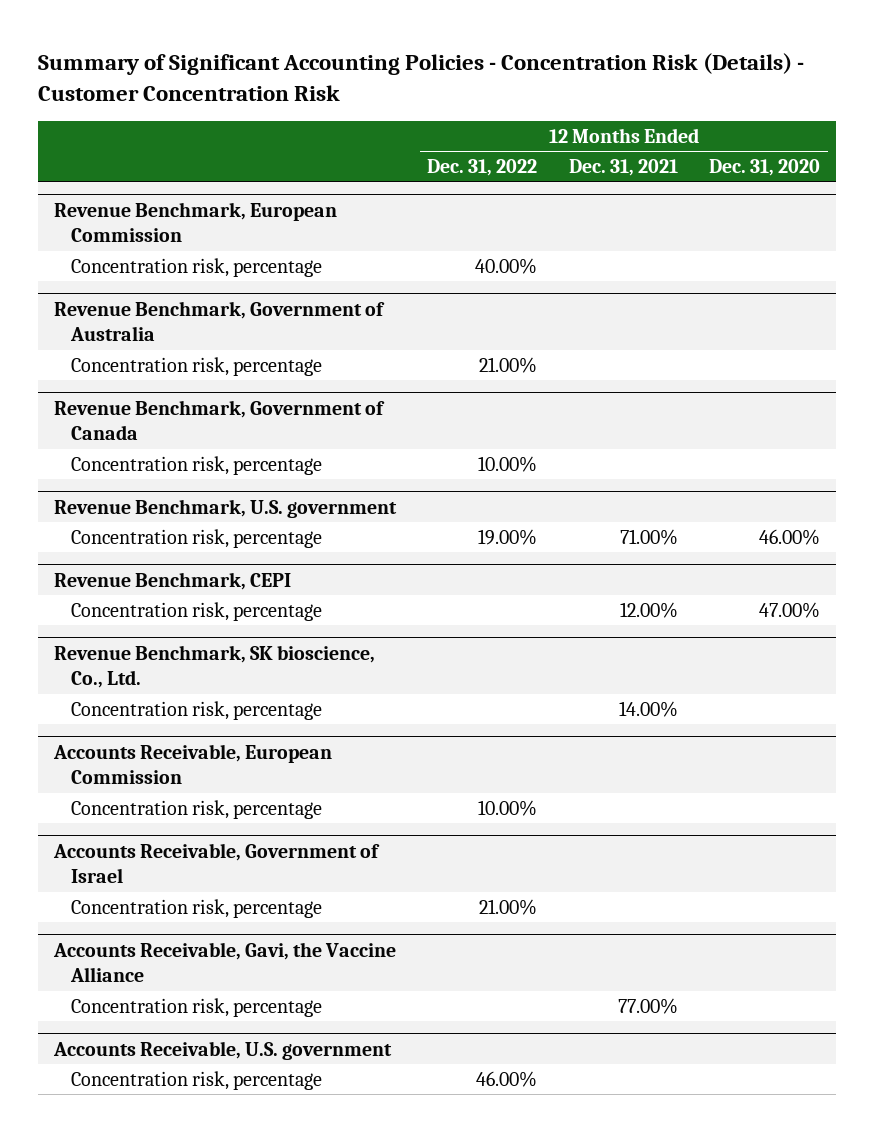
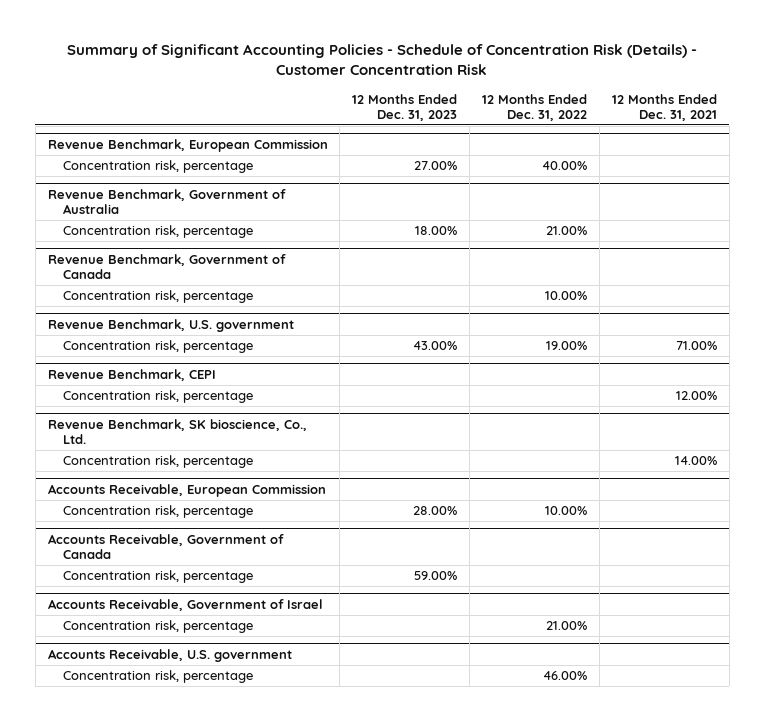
- Summary of Significant Accounting Policies - Concentration Risk (Details) - Customer Concentration Risk
+ Summary of Significant Accounting Policies - Schedule of Concentration Risk (Details) - Customer Concentration Risk
- | 12 Months Ended Dec. 31, 2022 | 12 Months Ended Dec. 31, 2021 | 12 Months Ended Dec. 31, 2020
+ | 12 Months Ended Dec. 31, 2023 | 12 Months Ended Dec. 31, 2022 | 12 Months Ended Dec. 31, 2021
+ Accounts Receivable, Government of Canada
+ Concentration risk, percentage | 59.00% | |
- Accounts Receivable, Gavi, the Vaccine Alliance
- Concentration risk, percentage | | 77.00% |

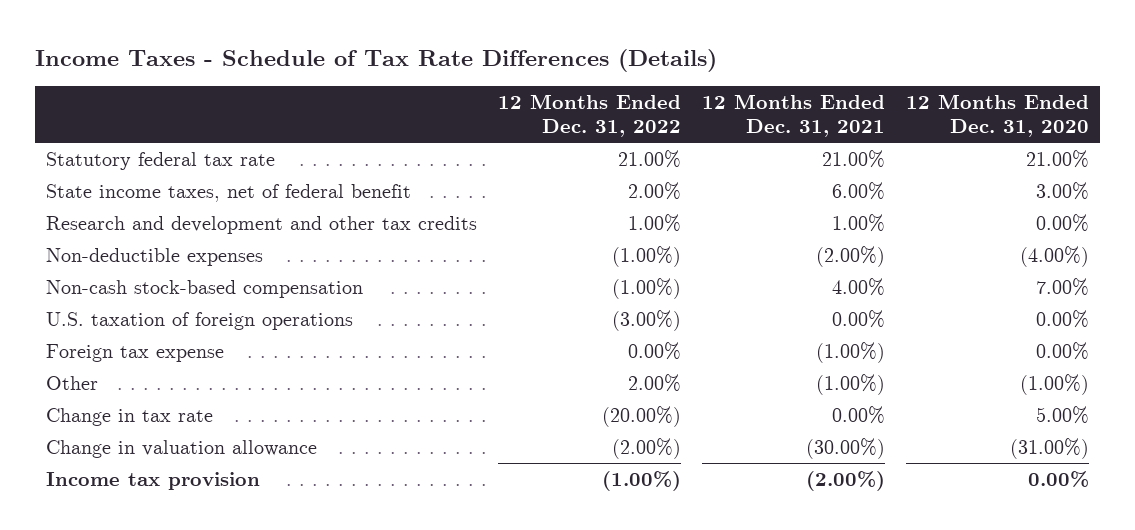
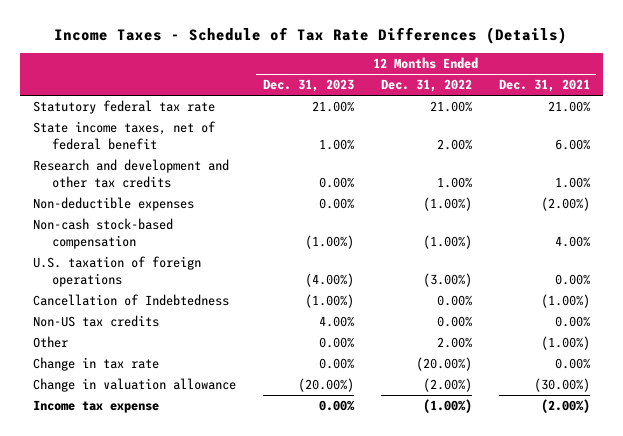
- | 12 Months Ended Dec. 31, 2022 | 12 Months Ended Dec. 31, 2021 | 12 Months Ended Dec. 31, 2020
+ | 12 Months Ended Dec. 31, 2023 | 12 Months Ended Dec. 31, 2022 | 12 Months Ended Dec. 31, 2021
- Foreign tax expense | 0.00% | (1.00%) | 0.00%
+ Cancellation of Indebtedness | (1.00%) | 0.00% | (1.00%)
+ Non-US tax credits | 4.00% | 0.00% | 0.00%
- Income tax provision | (1.00%) | (2.00%) | 0.00%
+ Income tax expense | 0.00% | (1.00%) | (2.00%)

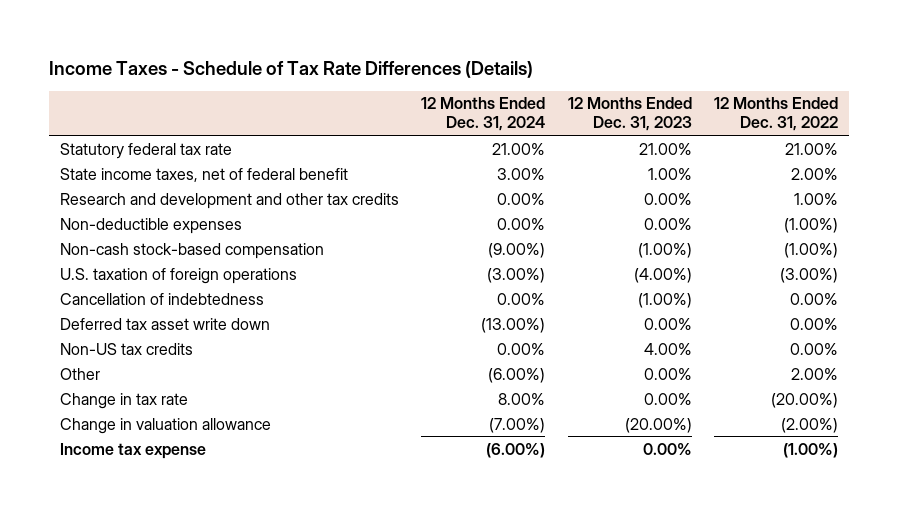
- | 12 Months Ended Dec. 31, 2023 | 12 Months Ended Dec. 31, 2022 | 12 Months Ended Dec. 31, 2021
+ | 12 Months Ended Dec. 31, 2024 | 12 Months Ended Dec. 31, 2023 | 12 Months Ended Dec. 31, 2022
- Cancellation of Indebtedness | (1.00%) | 0.00% | (1.00%)
+ Cancellation of indebtedness | 0.00% | (1.00%) | 0.00%
+ Deferred tax asset write down | (13.00%) | 0.00% | 0.00%

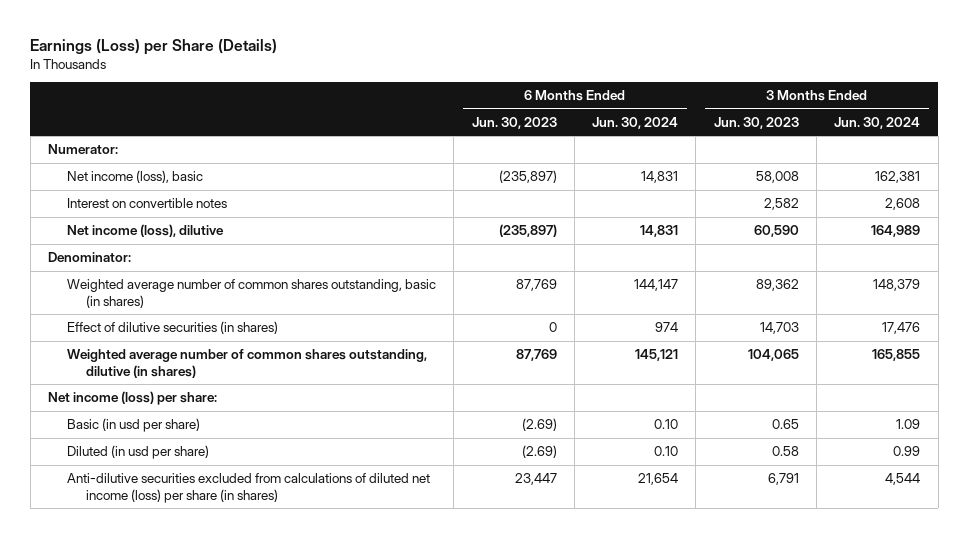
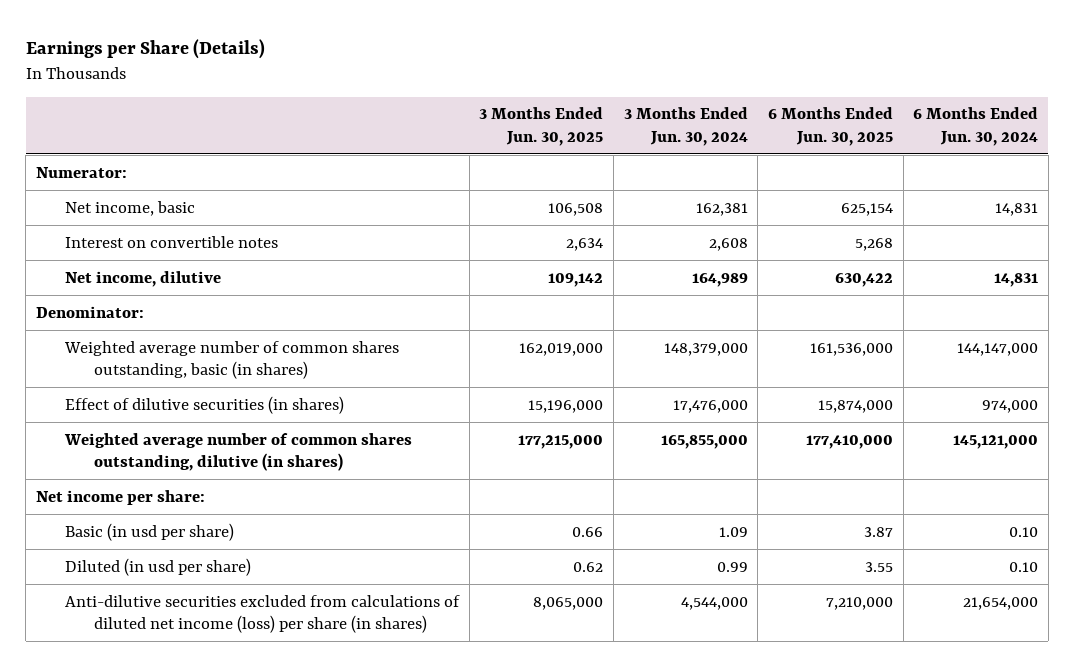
- Earnings (Loss) per Share (Details)
+ Earnings per Share (Details)
- | 6 Months Ended Jun. 30, 2023 | 6 Months Ended Jun. 30, 2024 | 3 Months Ended Jun. 30, 2023 | 3 Months Ended Jun. 30, 2024
+ | 3 Months Ended Jun. 30, 2025 | 3 Months Ended Jun. 30, 2024 | 6 Months Ended Jun. 30, 2025 | 6 Months Ended Jun. 30, 2024
- Net income (loss), basic | (235,897) | 14,831 | 58,008 | 162,381
+ Net income, basic | 106,508 | 162,381 | 625,154 | 14,831
- Net income (loss), dilutive | (235,897) | 14,831 | 60,590 | 164,989
+ Net income, dilutive | 109,142 | 164,989 | 630,422 | 14,831
- Weighted average number of common shares outstanding, basic (in shares) | 87,769 | 144,147 | 89,362 | 148,379
- Effect of dilutive securities (in shares) | 0 | 974 | 14,703 | 17,476
- Weighted average number of common shares outstanding, dilutive (in shares) | 87,769 | 145,121 | 104,065 | 165,855
- Net income (loss) per share:
+ Weighted average number of common shares outstanding, basic (in shares) | 162,019,000 | 148,379,000 | 161,536,000 | 144,147,000
+ Effect of dilutive securities (in shares) | 15,196,000 | 17,476,000 | 15,874,000 | 974,000
+ Weighted average number of common shares outstanding, dilutive (in shares) | 177,215,000 | 165,855,000 | 177,410,000 | 145,121,000
+ Net income per share:
- Anti-dilutive securities excluded from calculations of diluted net income (loss) per share (in shares) | 23,447 | 21,654 | 6,791 | 4,544
+ Anti-dilutive securities excluded from calculations of diluted net income (loss) per share (in shares) | 8,065,000 | 4,544,000 | 7,210,000 | 21,654,000

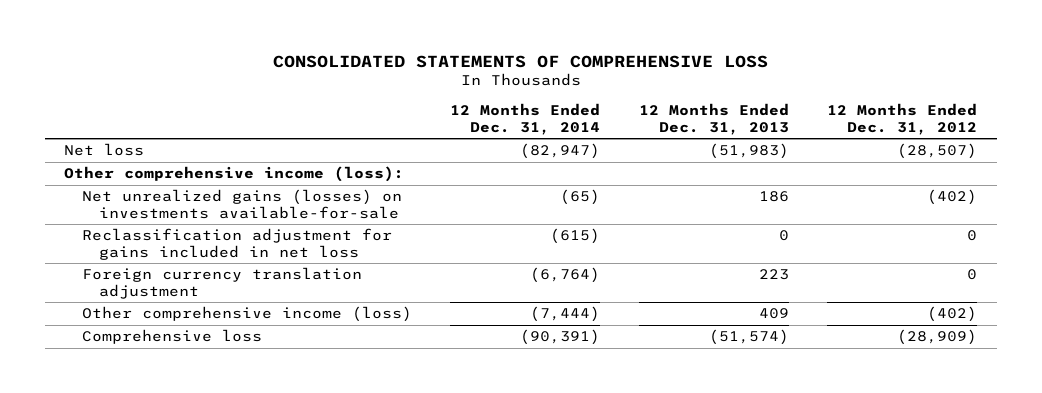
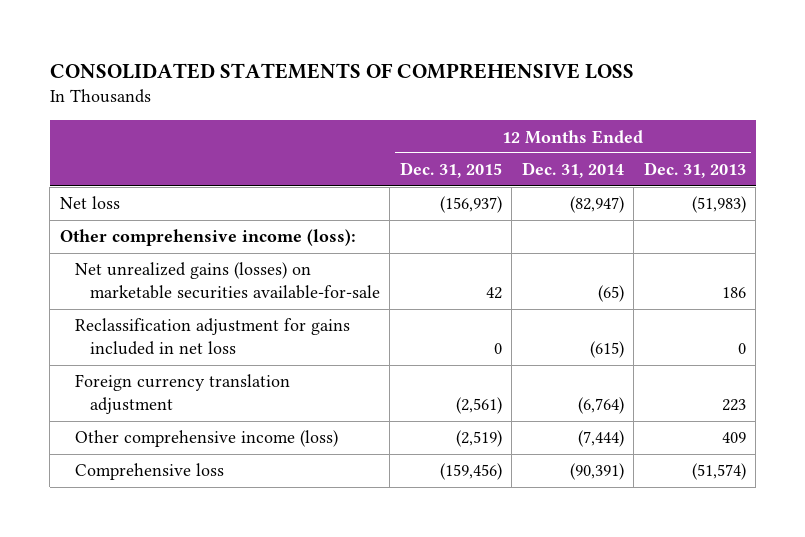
- | 12 Months Ended Dec. 31, 2014 | 12 Months Ended Dec. 31, 2013 | 12 Months Ended Dec. 31, 2012
+ | 12 Months Ended Dec. 31, 2015 | 12 Months Ended Dec. 31, 2014 | 12 Months Ended Dec. 31, 2013
- Net unrealized gains (losses) on investments available-for-sale | (65) | 186 | (402)
+ Net unrealized gains (losses) on marketable securities available-for-sale | 42 | (65) | 186

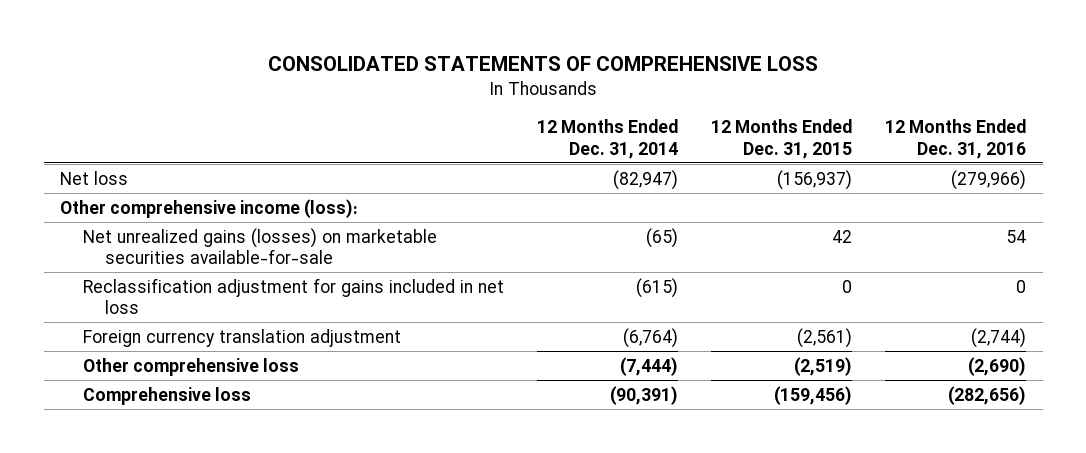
- | 12 Months Ended Dec. 31, 2015 | 12 Months Ended Dec. 31, 2014 | 12 Months Ended Dec. 31, 2013
+ | 12 Months Ended Dec. 31, 2014 | 12 Months Ended Dec. 31, 2015 | 12 Months Ended Dec. 31, 2016
- Other comprehensive income (loss) | (2,519) | (7,444) | 409
+ Other comprehensive loss | (7,444) | (2,519) | (2,690)

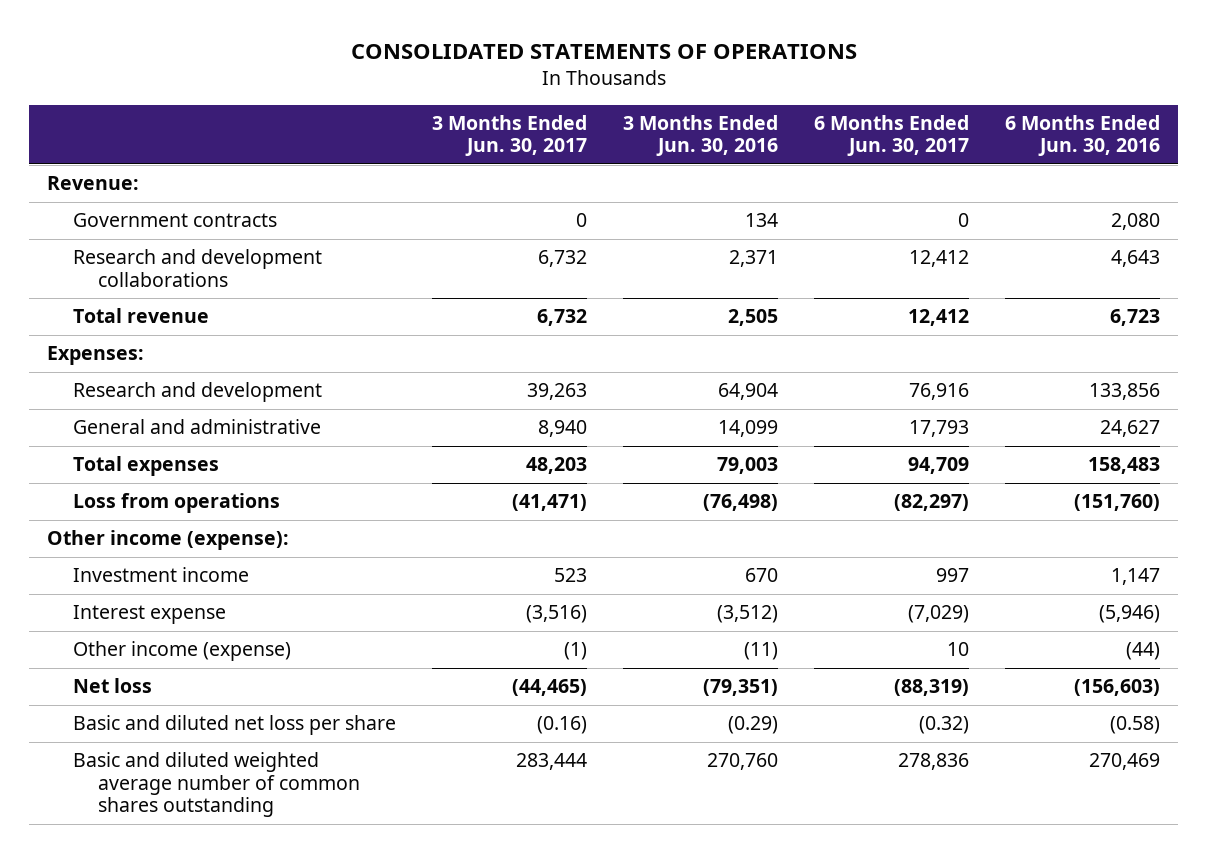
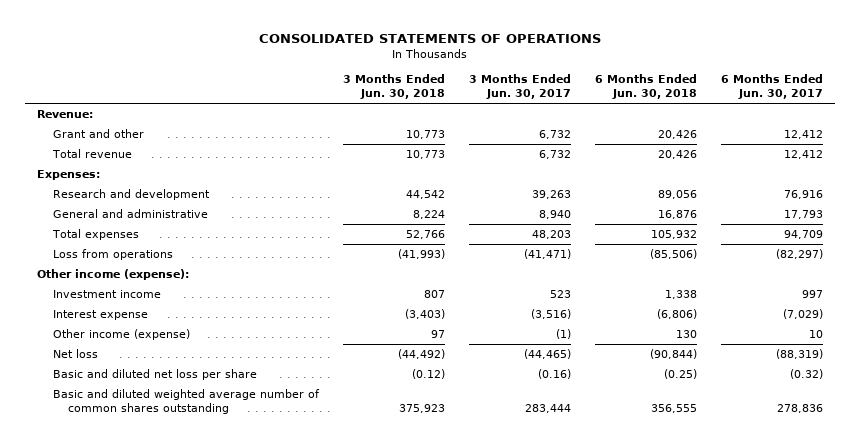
- | 3 Months Ended Jun. 30, 2017 | 3 Months Ended Jun. 30, 2016 | 6 Months Ended Jun. 30, 2017 | 6 Months Ended Jun. 30, 2016
+ | 3 Months Ended Jun. 30, 2018 | 3 Months Ended Jun. 30, 2017 | 6 Months Ended Jun. 30, 2018 | 6 Months Ended Jun. 30, 2017
- Government contracts | 0 | 134 | 0 | 2,080
- Research and development collaborations | 6,732 | 2,371 | 12,412 | 4,643
+ Grant and other | 10,773 | 6,732 | 20,426 | 12,412

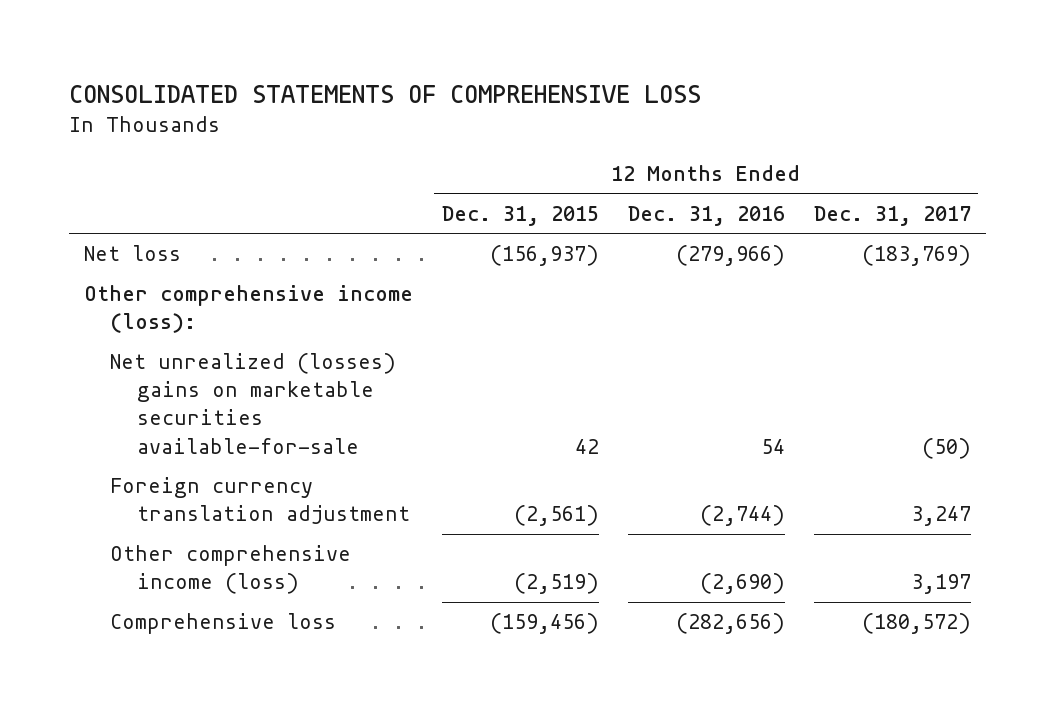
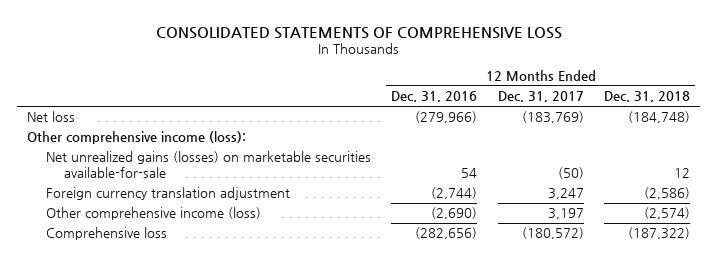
- | 12 Months Ended Dec. 31, 2015 | 12 Months Ended Dec. 31, 2016 | 12 Months Ended Dec. 31, 2017
+ | 12 Months Ended Dec. 31, 2016 | 12 Months Ended Dec. 31, 2017 | 12 Months Ended Dec. 31, 2018
- Net unrealized (losses) gains on marketable securities available-for-sale | 42 | 54 | (50)
+ Net unrealized gains (losses) on marketable securities available-for-sale | 54 | (50) | 12

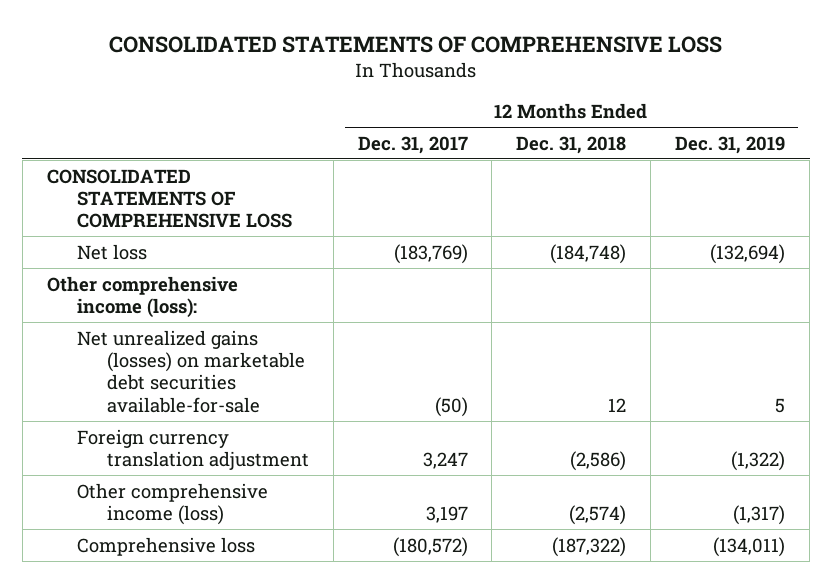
- | 12 Months Ended Dec. 31, 2016 | 12 Months Ended Dec. 31, 2017 | 12 Months Ended Dec. 31, 2018
+ | 12 Months Ended Dec. 31, 2017 | 12 Months Ended Dec. 31, 2018 | 12 Months Ended Dec. 31, 2019
+ CONSOLIDATED STATEMENTS OF COMPREHENSIVE LOSS
- Net unrealized gains (losses) on marketable securities available-for-sale | 54 | (50) | 12
+ Net unrealized gains (losses) on marketable debt securities available-for-sale | (50) | 12 | 5

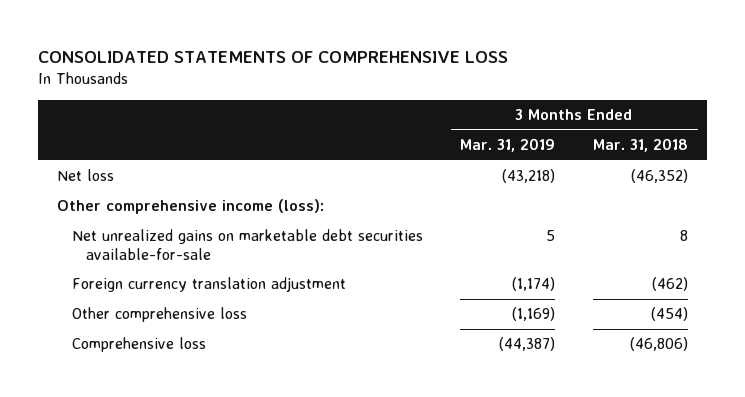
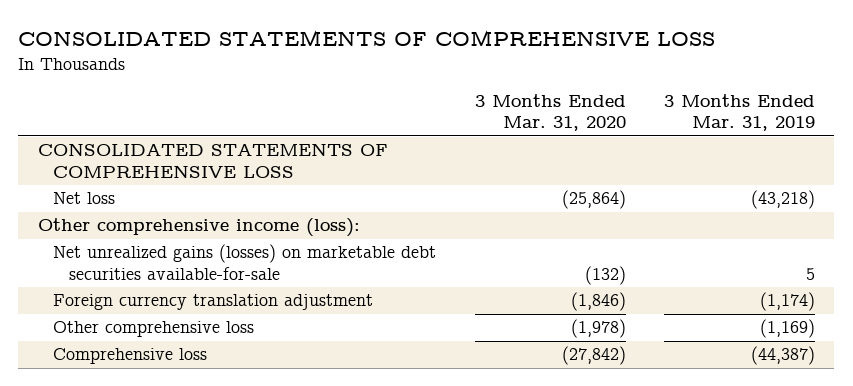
- | 3 Months Ended Mar. 31, 2019 | 3 Months Ended Mar. 31, 2018
+ | 3 Months Ended Mar. 31, 2020 | 3 Months Ended Mar. 31, 2019
+ CONSOLIDATED STATEMENTS OF COMPREHENSIVE LOSS
- Net unrealized gains on marketable debt securities available-for-sale | 5 | 8
+ Net unrealized gains (losses) on marketable debt securities available-for-sale | (132) | 5

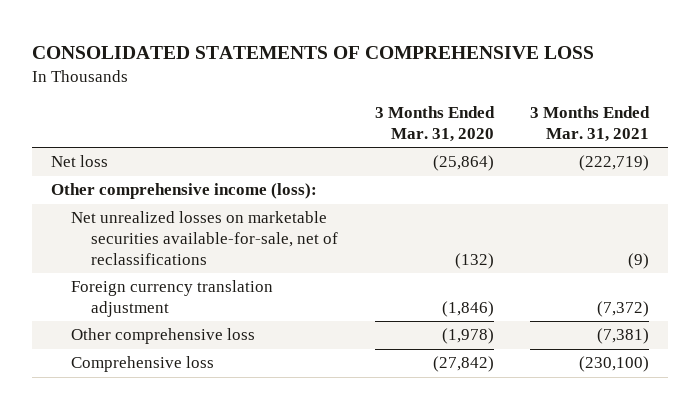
- | 3 Months Ended Mar. 31, 2020 | 3 Months Ended Mar. 31, 2019
+ | 3 Months Ended Mar. 31, 2020 | 3 Months Ended Mar. 31, 2021
- CONSOLIDATED STATEMENTS OF COMPREHENSIVE LOSS
- Net unrealized gains (losses) on marketable debt securities available-for-sale | (132) | 5
+ Net unrealized losses on marketable securities available-for-sale, net of reclassifications | (132) | (9)

